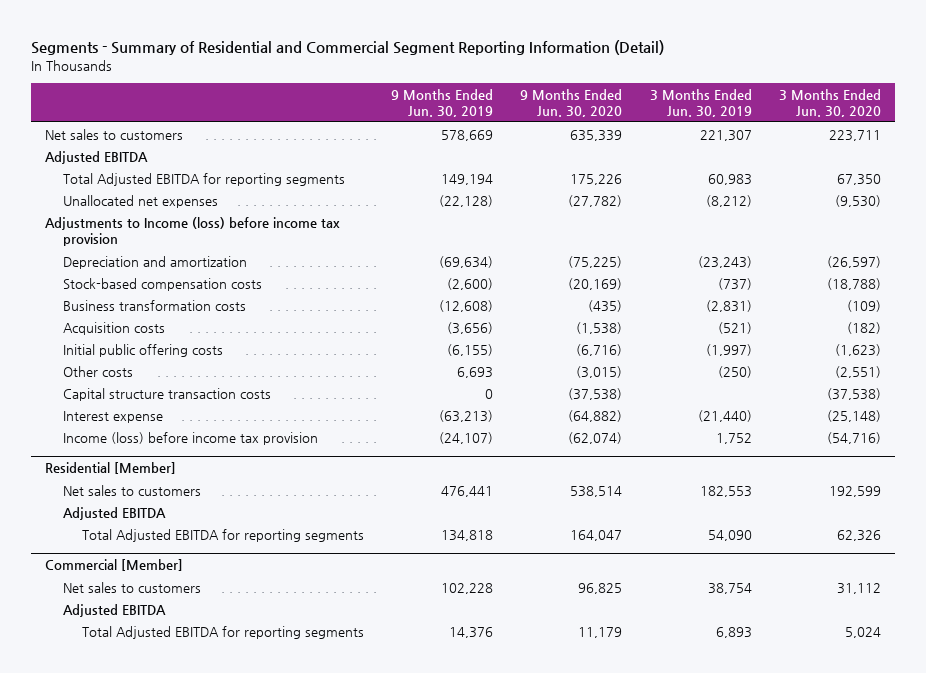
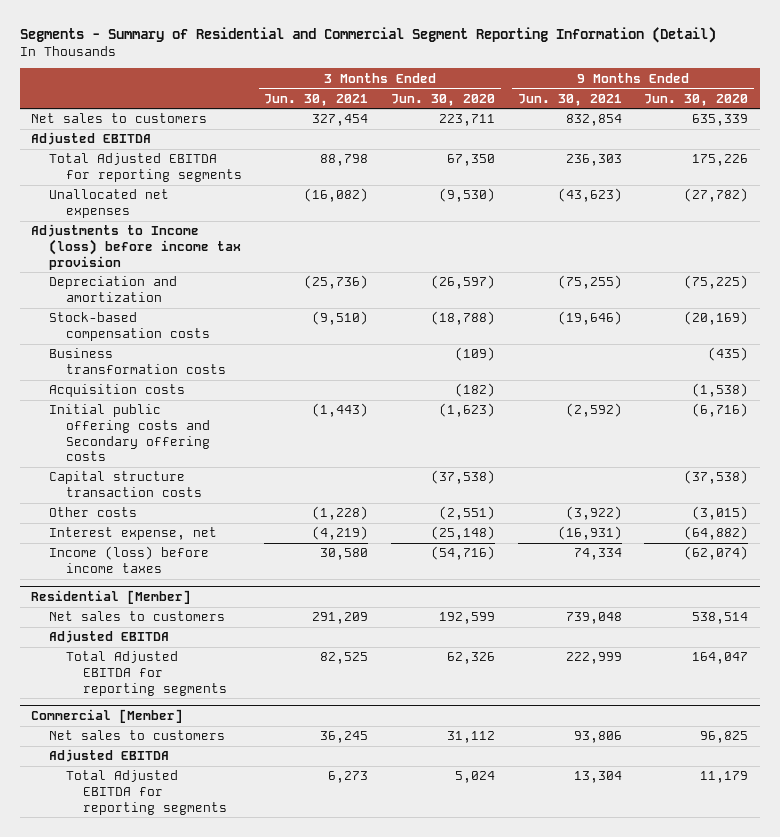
- | 9 Months Ended Jun. 30, 2019 | 9 Months Ended Jun. 30, 2020 | 3 Months Ended Jun. 30, 2019 | 3 Months Ended Jun. 30, 2020
+ | 3 Months Ended Jun. 30, 2021 | 3 Months Ended Jun. 30, 2020 | 9 Months Ended Jun. 30, 2021 | 9 Months Ended Jun. 30, 2020
- Initial public offering costs | (6,155) | (6,716) | (1,997) | (1,623)
+ Initial public offering costs and Secondary offering costs | (1,443) | (1,623) | (2,592) | (6,716)
- Interest expense | (63,213) | (64,882) | (21,440) | (25,148)
- Income (loss) before income tax provision | (24,107) | (62,074) | 1,752 | (54,716)
moved down: Other costs | (1,228) | (2,551) | (3,922) | (3,015)
+ Interest expense, net | (4,219) | (25,148) | (16,931) | (64,882)
+ Income (loss) before income taxes | 30,580 | (54,716) | 74,334 | (62,074)

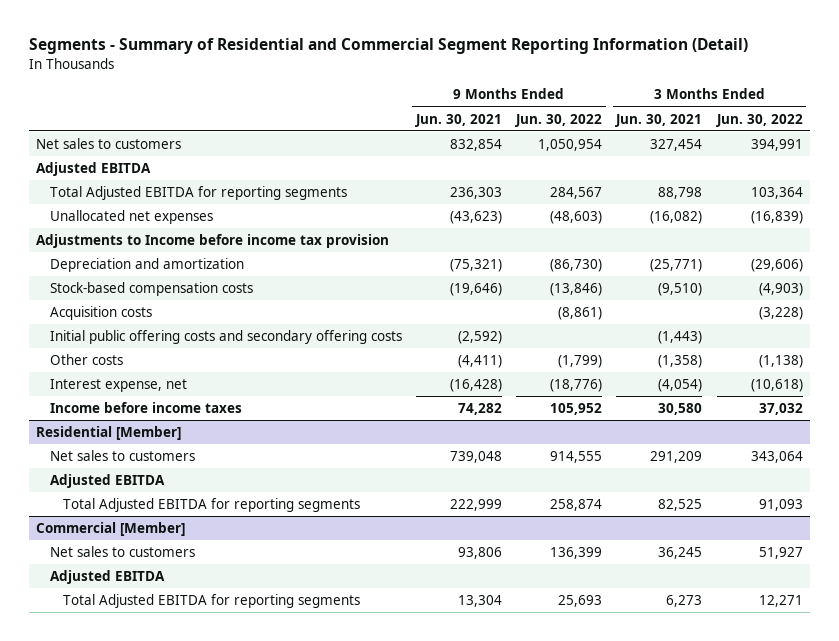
- | 3 Months Ended Jun. 30, 2021 | 3 Months Ended Jun. 30, 2020 | 9 Months Ended Jun. 30, 2021 | 9 Months Ended Jun. 30, 2020
+ | 9 Months Ended Jun. 30, 2021 | 9 Months Ended Jun. 30, 2022 | 3 Months Ended Jun. 30, 2021 | 3 Months Ended Jun. 30, 2022
- Adjustments to Income (loss) before income tax provision
- Depreciation and amortization | (25,736) | (26,597) | (75,255) | (75,225)
+ Adjustments to Income before income tax provision
+ Depreciation and amortization | (75,321) | (86,730) | (25,771) | (29,606)
- Business transformation costs | | (109) | | (435)
- Initial public offering costs and Secondary offering costs | (1,443) | (1,623) | (2,592) | (6,716)
- Capital structure transaction costs | | (37,538) | | (37,538)
- Other costs | (1,228) | (2,551) | (3,922) | (3,015)
- Interest expense, net | (4,219) | (25,148) | (16,931) | (64,882)
- Income (loss) before income taxes | 30,580 | (54,716) | 74,334 | (62,074)
+ Initial public offering costs and secondary offering costs | (2,592) | | (1,443) |
+ Other costs | (4,411) | (1,799) | (1,358) | (1,138)
+ Interest expense, net | (16,428) | (18,776) | (4,054) | (10,618)
+ Income before income taxes | 74,282 | 105,952 | 30,580 | 37,032

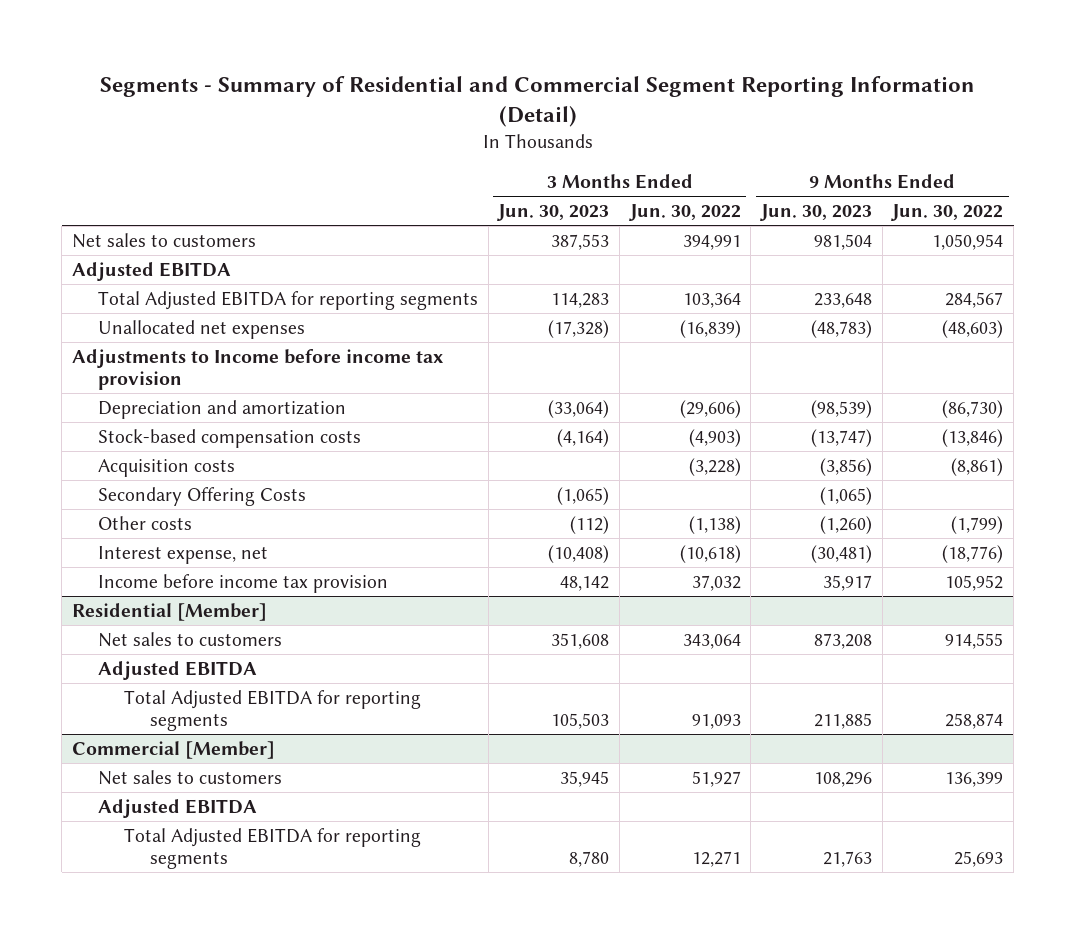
- | 9 Months Ended Jun. 30, 2021 | 9 Months Ended Jun. 30, 2022 | 3 Months Ended Jun. 30, 2021 | 3 Months Ended Jun. 30, 2022
+ | 3 Months Ended Jun. 30, 2023 | 3 Months Ended Jun. 30, 2022 | 9 Months Ended Jun. 30, 2023 | 9 Months Ended Jun. 30, 2022
- Initial public offering costs and secondary offering costs | (2,592) | | (1,443) |
+ Secondary Offering Costs | (1,065) | | (1,065) |
- Income before income taxes | 74,282 | 105,952 | 30,580 | 37,032
+ Income before income tax provision | 48,142 | 37,032 | 35,917 | 105,952

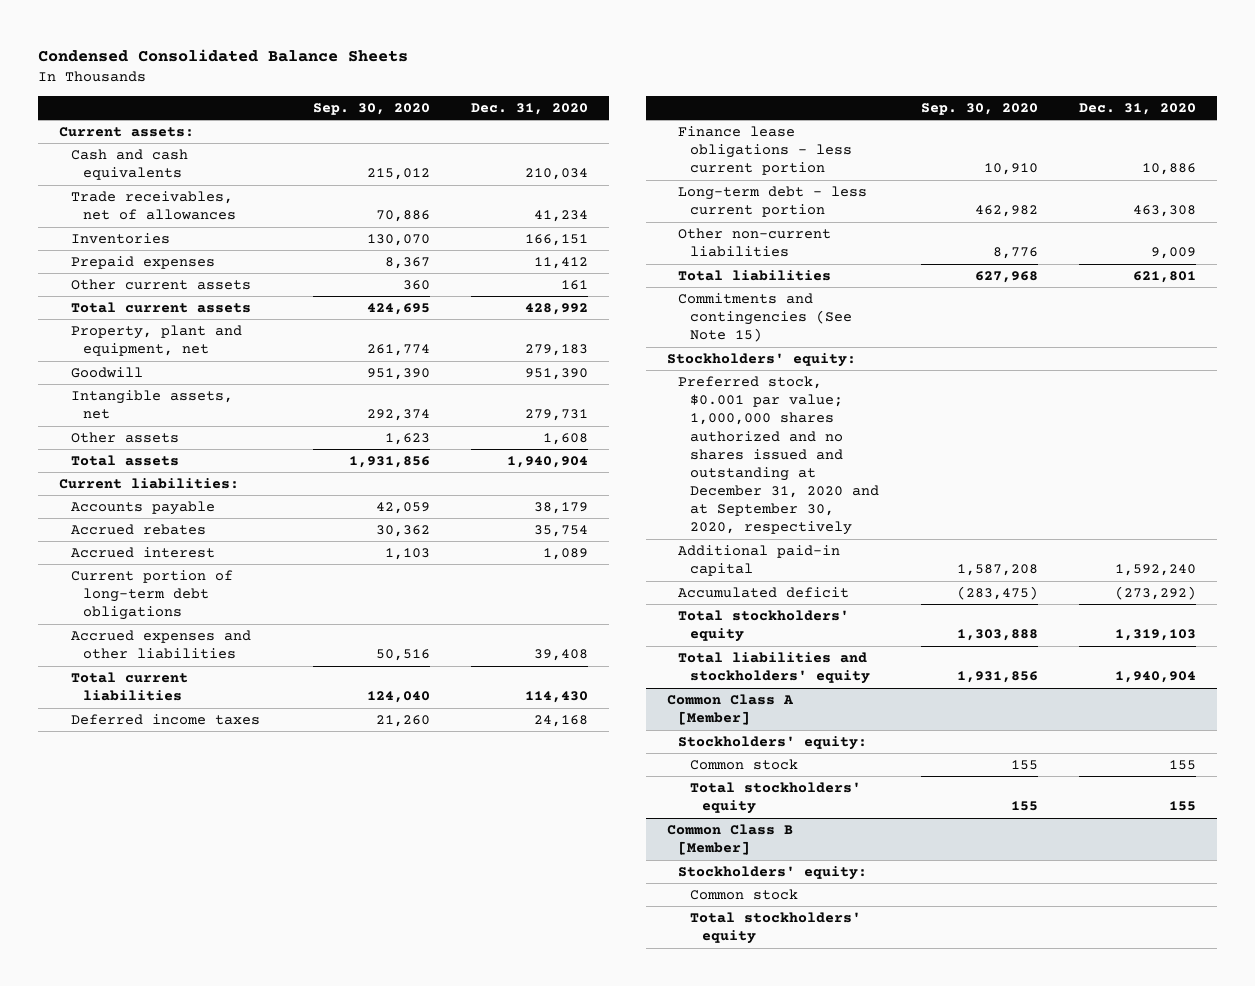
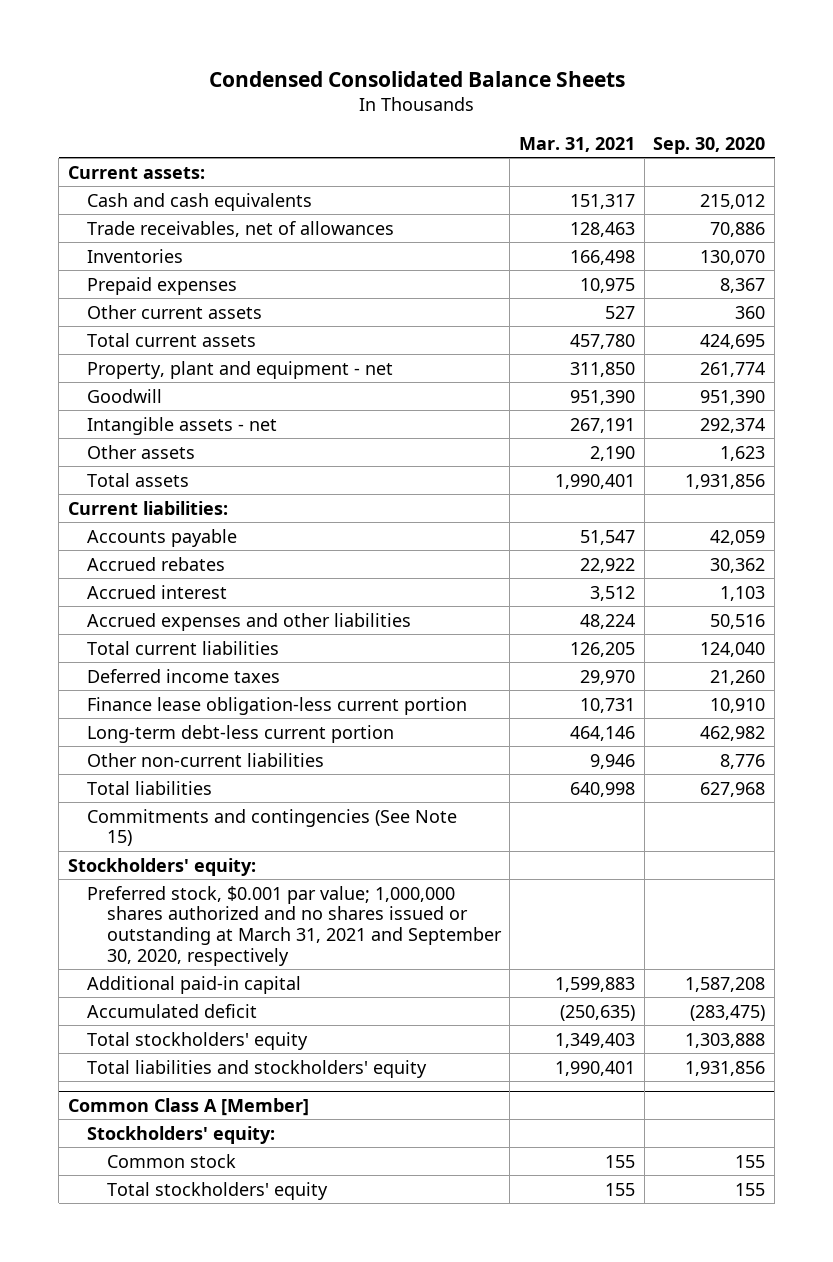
- | Sep. 30, 2020 | Dec. 31, 2020
+ | Mar. 31, 2021 | Sep. 30, 2020
- Property, plant and equipment, net | 261,774 | 279,183
+ Property, plant and equipment - net | 311,850 | 261,774
- Intangible assets, net | 292,374 | 279,731
+ Intangible assets - net | 267,191 | 292,374
- Current portion of long-term debt obligations
- Finance lease obligations - less current portion | 10,910 | 10,886
- Long-term debt - less current portion | 462,982 | 463,308
+ Finance lease obligation-less current portion | 10,731 | 10,910
+ Long-term debt-less current portion | 464,146 | 462,982
- Preferred stock, $0.001 par value; 1,000,000 shares authorized and no shares issued and outstanding at December 31, 2020 and at September 30, 2020, respectively
+ Preferred stock, $0.001 par value; 1,000,000 shares authorized and no shares issued or outstanding at March 31, 2021 and September 30, 2020, respectively
- Common Class B [Member]
- Stockholders' equity:
- Common stock
- Total stockholders' equity

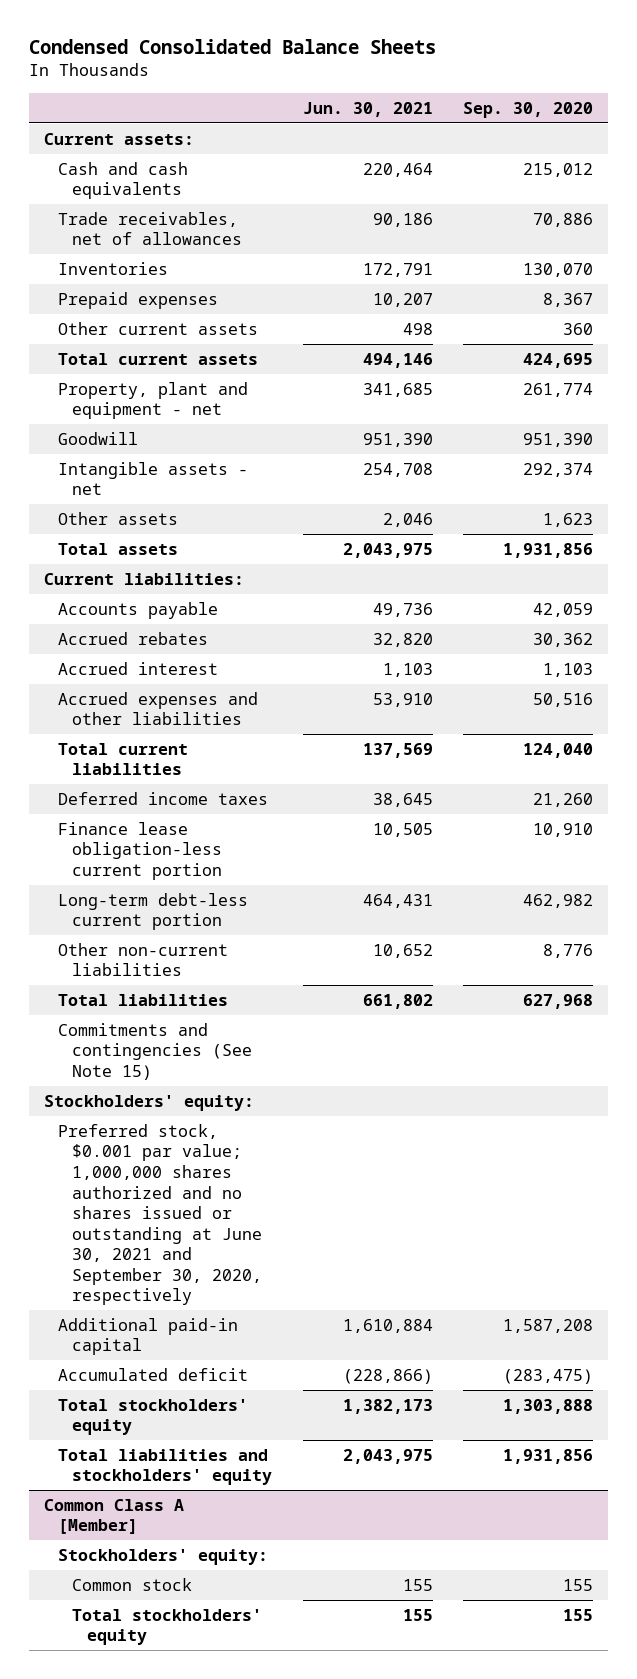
- | Mar. 31, 2021 | Sep. 30, 2020
+ | Jun. 30, 2021 | Sep. 30, 2020
- Preferred stock, $0.001 par value; 1,000,000 shares authorized and no shares issued or outstanding at March 31, 2021 and September 30, 2020, respectively
+ Preferred stock, $0.001 par value; 1,000,000 shares authorized and no shares issued or outstanding at June 30, 2021 and September 30, 2020, respectively

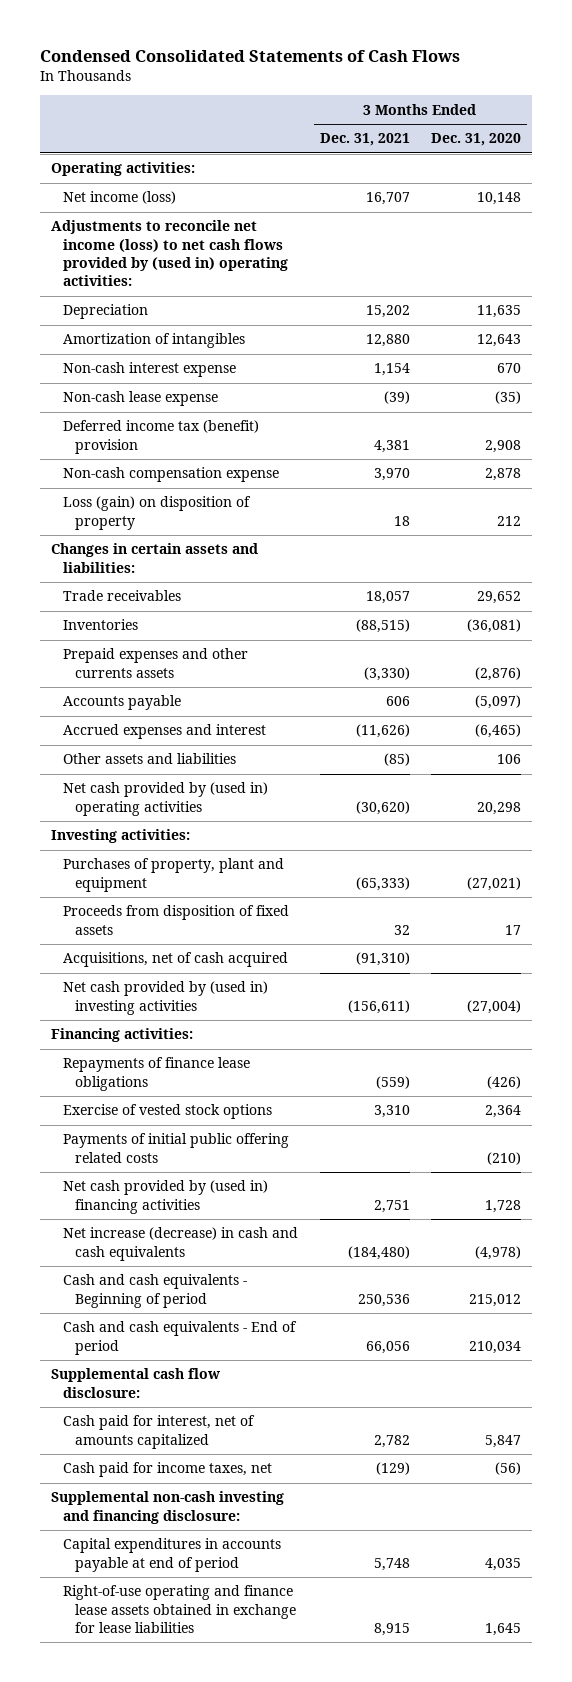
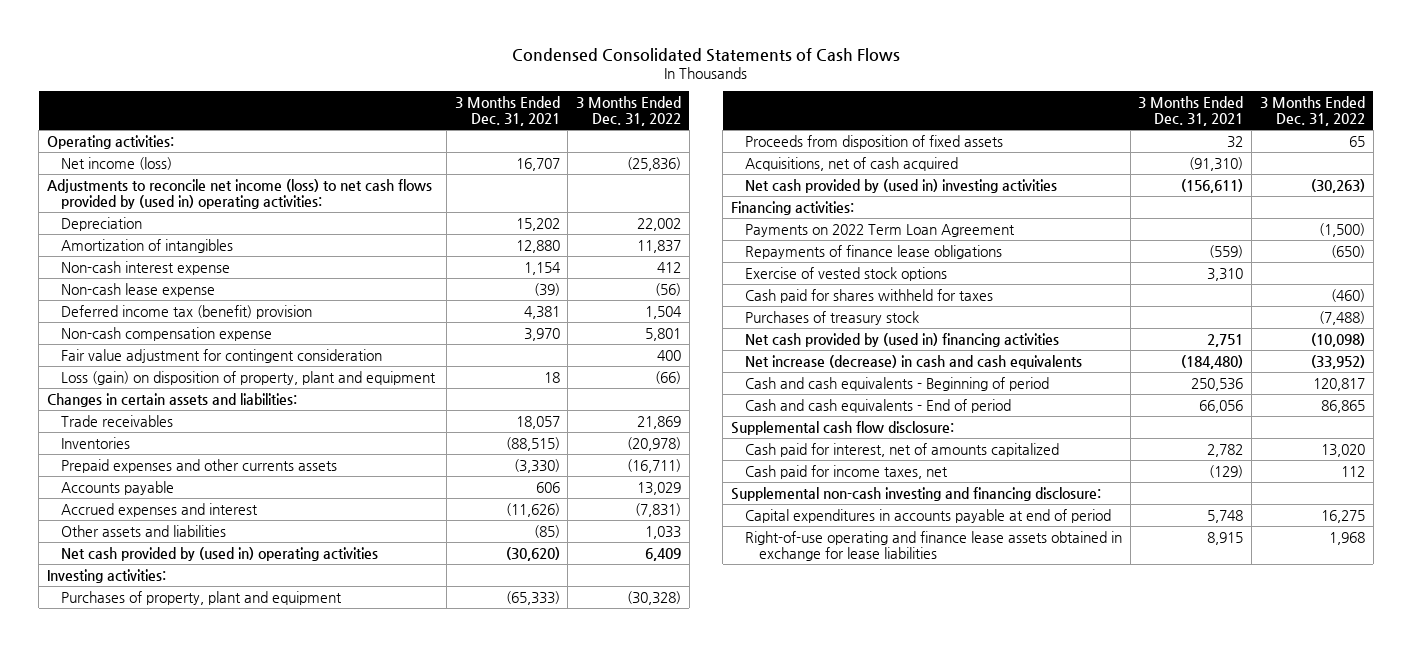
- | 3 Months Ended Dec. 31, 2021 | 3 Months Ended Dec. 31, 2020
+ | 3 Months Ended Dec. 31, 2021 | 3 Months Ended Dec. 31, 2022
- Loss (gain) on disposition of property | 18 | 212
+ Fair value adjustment for contingent consideration | | 400
+ Loss (gain) on disposition of property, plant and equipment | 18 | (66)
+ Payments on 2022 Term Loan Agreement | | (1,500)
- Payments of initial public offering related costs | | (210)
+ Cash paid for shares withheld for taxes | | (460)
+ Purchases of treasury stock | | (7,488)

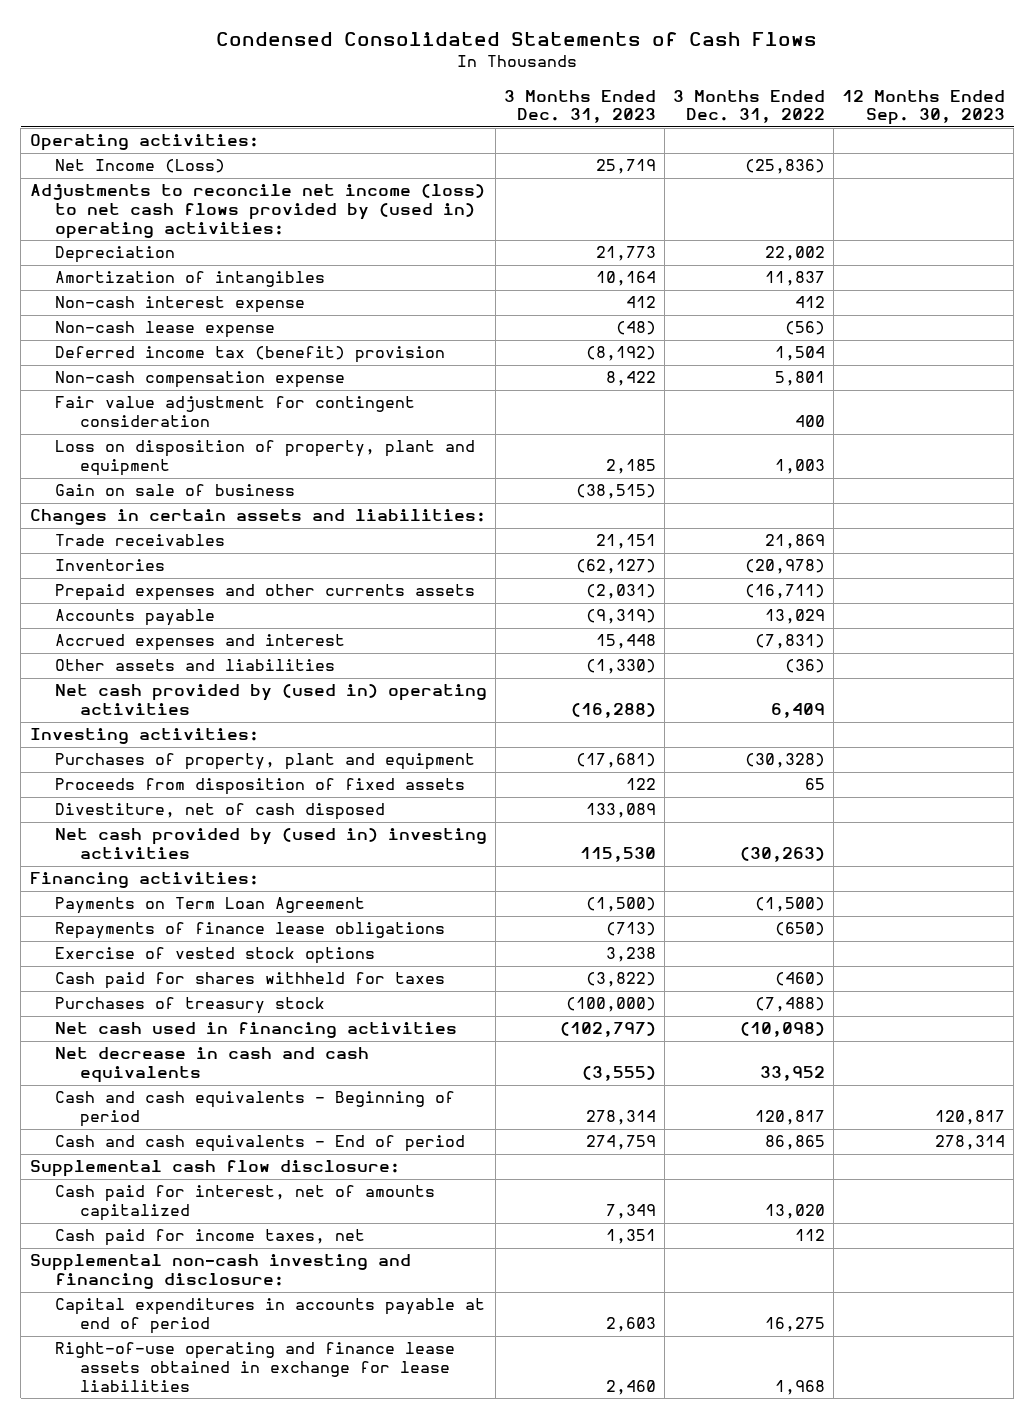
- | 3 Months Ended Dec. 31, 2021 | 3 Months Ended Dec. 31, 2022
+ | 3 Months Ended Dec. 31, 2023 | 3 Months Ended Dec. 31, 2022 | 12 Months Ended Sep. 30, 2023
- Net income (loss) | 16,707 | (25,836)
+ Net Income (Loss) | 25,719 | (25,836) |
- Loss (gain) on disposition of property, plant and equipment | 18 | (66)
+ Loss on disposition of property, plant and equipment | 2,185 | 1,003 |
+ Gain on sale of business | (38,515) | |
- Other assets and liabilities | (85) | 1,033
+ Other assets and liabilities | (1,330) | (36) |
- Acquisitions, net of cash acquired | (91,310) |
+ Divestiture, net of cash disposed | 133,089 | |
- Payments on 2022 Term Loan Agreement | | (1,500)
+ Payments on Term Loan Agreement | (1,500) | (1,500) |
- Net cash provided by (used in) financing activities | 2,751 | (10,098)
- Net increase (decrease) in cash and cash equivalents | (184,480) | (33,952)
+ Net cash used in financing activities | (102,797) | (10,098) |
+ Net decrease in cash and cash equivalents | (3,555) | 33,952 |

